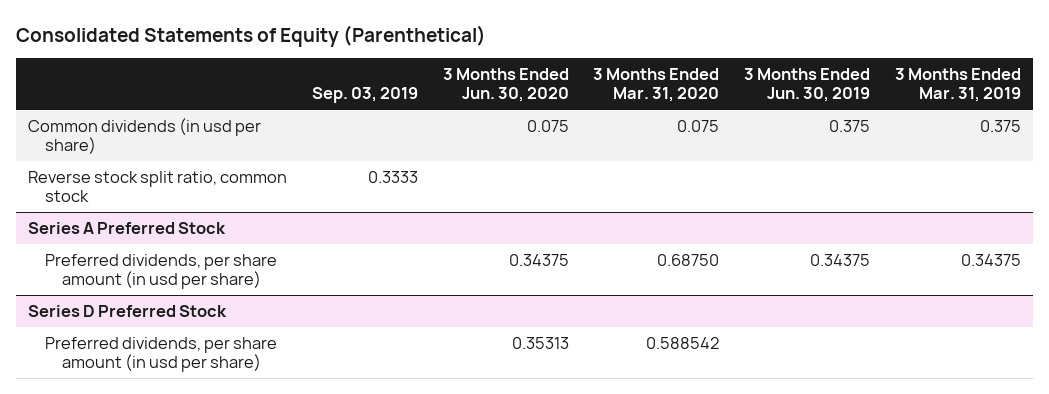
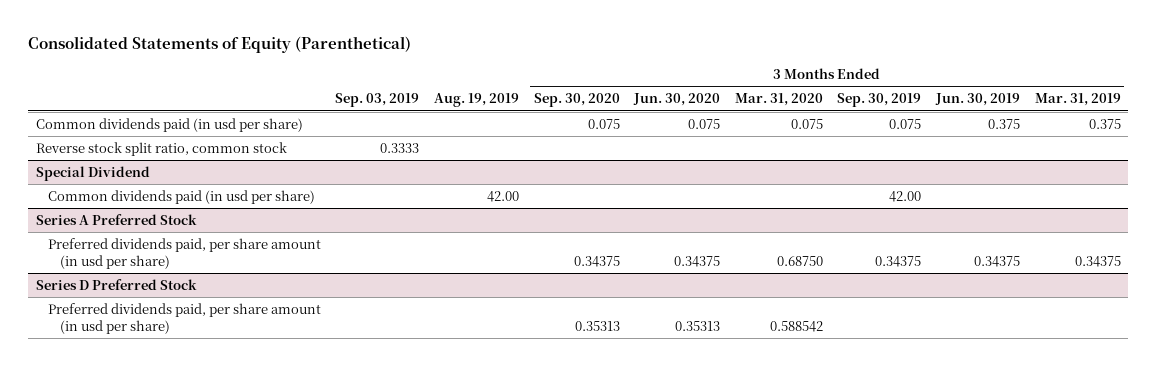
- | Sep. 03, 2019 | 3 Months Ended Jun. 30, 2020 | 3 Months Ended Mar. 31, 2020 | 3 Months Ended Jun. 30, 2019 | 3 Months Ended Mar. 31, 2019
+ | Sep. 03, 2019 | Aug. 19, 2019 | 3 Months Ended Sep. 30, 2020 | 3 Months Ended Jun. 30, 2020 | 3 Months Ended Mar. 31, 2020 | 3 Months Ended Sep. 30, 2019 | 3 Months Ended Jun. 30, 2019 | 3 Months Ended Mar. 31, 2019
- Common dividends (in usd per share) | | 0.075 | 0.075 | 0.375 | 0.375
+ Common dividends paid (in usd per share) | | | 0.075 | 0.075 | 0.075 | 0.075 | 0.375 | 0.375
+ Special Dividend
+ Common dividends paid (in usd per share) | | 42.00 | | | | 42.00 | |
@ Series A Preferred Stock
- Preferred dividends, per share amount (in usd per share) | | 0.34375 | 0.68750 | 0.34375 | 0.34375
+ Preferred dividends paid, per share amount (in usd per share) | | | 0.34375 | 0.34375 | 0.68750 | 0.34375 | 0.34375 | 0.34375
@ Series D Preferred Stock
- Preferred dividends, per share amount (in usd per share) | | 0.35313 | 0.588542 | |
+ Preferred dividends paid, per share amount (in usd per share) | | | 0.35313 | 0.35313 | 0.588542 | | |

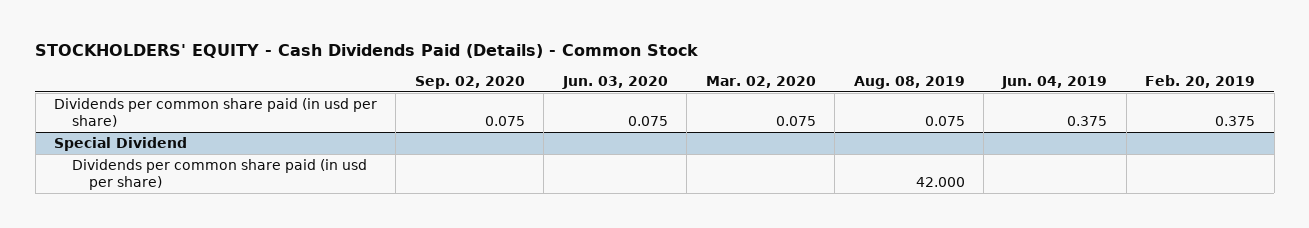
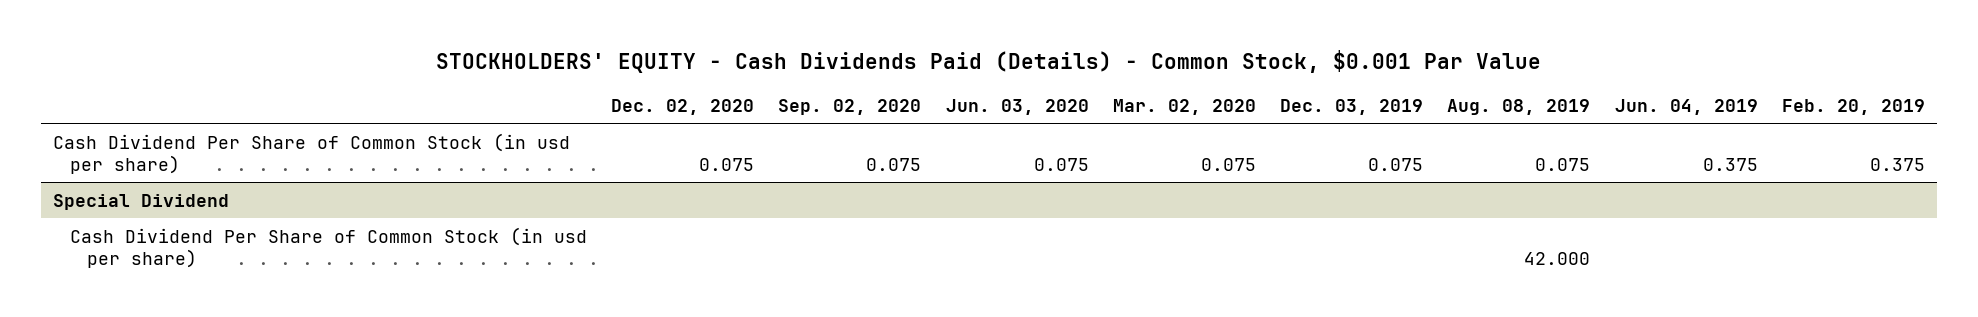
- STOCKHOLDERS' EQUITY - Cash Dividends Paid (Details) - Common Stock
+ STOCKHOLDERS' EQUITY - Cash Dividends Paid (Details) - Common Stock, $0.001 Par Value
- | Sep. 02, 2020 | Jun. 03, 2020 | Mar. 02, 2020 | Aug. 08, 2019 | Jun. 04, 2019 | Feb. 20, 2019
+ | Dec. 02, 2020 | Sep. 02, 2020 | Jun. 03, 2020 | Mar. 02, 2020 | Dec. 03, 2019 | Aug. 08, 2019 | Jun. 04, 2019 | Feb. 20, 2019
- Dividends per common share paid (in usd per share) | 0.075 | 0.075 | 0.075 | 0.075 | 0.375 | 0.375
+ Cash Dividend Per Share of Common Stock (in usd per share) | 0.075 | 0.075 | 0.075 | 0.075 | 0.075 | 0.075 | 0.375 | 0.375
@ Special Dividend
- Dividends per common share paid (in usd per share) | | | | 42.000 | |
+ Cash Dividend Per Share of Common Stock (in usd per share) | | | | | | 42.000 | |

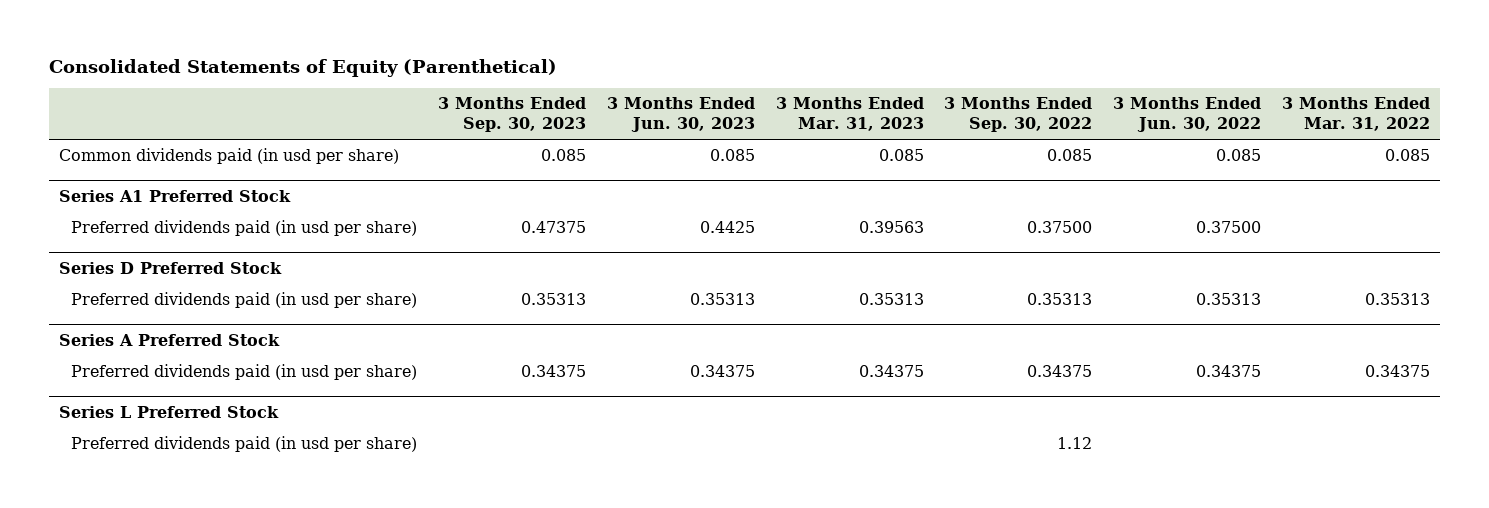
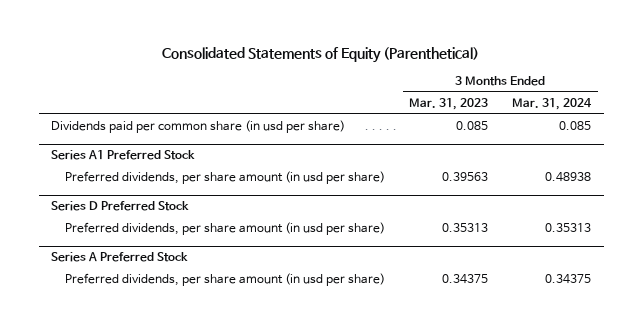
- | 3 Months Ended Sep. 30, 2023 | 3 Months Ended Jun. 30, 2023 | 3 Months Ended Mar. 31, 2023 | 3 Months Ended Sep. 30, 2022 | 3 Months Ended Jun. 30, 2022 | 3 Months Ended Mar. 31, 2022
+ | 3 Months Ended Mar. 31, 2023 | 3 Months Ended Mar. 31, 2024
- Common dividends paid (in usd per share) | 0.085 | 0.085 | 0.085 | 0.085 | 0.085 | 0.085
+ Dividends paid per common share (in usd per share) | 0.085 | 0.085
@ Series A1 Preferred Stock
- Preferred dividends paid (in usd per share) | 0.47375 | 0.4425 | 0.39563 | 0.37500 | 0.37500 |
+ Preferred dividends, per share amount (in usd per share) | 0.39563 | 0.48938
@ Series D Preferred Stock
- Preferred dividends paid (in usd per share) | 0.35313 | 0.35313 | 0.35313 | 0.35313 | 0.35313 | 0.35313
+ Preferred dividends, per share amount (in usd per share) | 0.35313 | 0.35313
@ Series A Preferred Stock
- Preferred dividends paid (in usd per share) | 0.34375 | 0.34375 | 0.34375 | 0.34375 | 0.34375 | 0.34375
- Series L Preferred Stock
- Preferred dividends paid (in usd per share) | | | | 1.12 | |
@ Series A Preferred Stock
+ Preferred dividends, per share amount (in usd per share) | 0.34375 | 0.34375

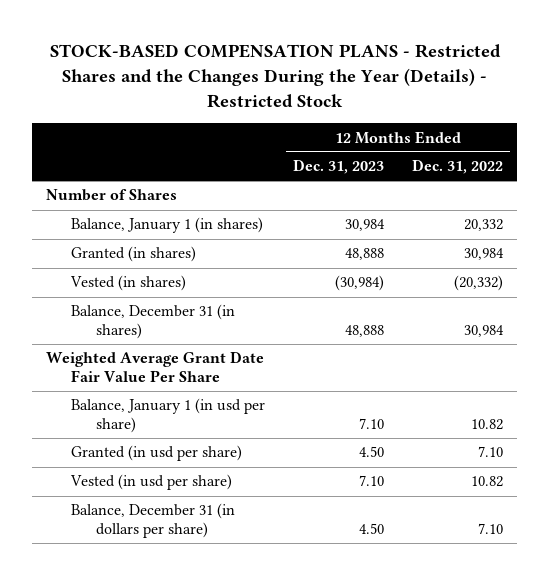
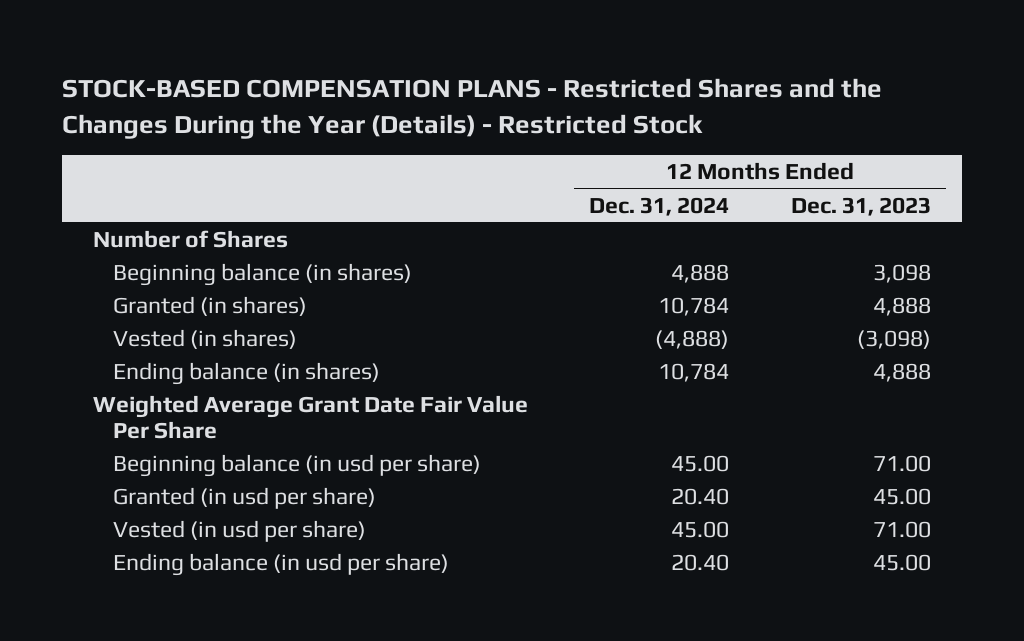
- | 12 Months Ended Dec. 31, 2023 | 12 Months Ended Dec. 31, 2022
+ | 12 Months Ended Dec. 31, 2024 | 12 Months Ended Dec. 31, 2023
- Balance, January 1 (in shares) | 30,984 | 20,332
- Granted (in shares) | 48,888 | 30,984
- Vested (in shares) | (30,984) | (20,332)
- Balance, December 31 (in shares) | 48,888 | 30,984
+ Beginning balance (in shares) | 4,888 | 3,098
+ Granted (in shares) | 10,784 | 4,888
+ Vested (in shares) | (4,888) | (3,098)
+ Ending balance (in shares) | 10,784 | 4,888
- Balance, January 1 (in usd per share) | 7.10 | 10.82
- Granted (in usd per share) | 4.50 | 7.10
- Vested (in usd per share) | 7.10 | 10.82
- Balance, December 31 (in dollars per share) | 4.50 | 7.10
+ Beginning balance (in usd per share) | 45.00 | 71.00
+ Granted (in usd per share) | 20.40 | 45.00
+ Vested (in usd per share) | 45.00 | 71.00
+ Ending balance (in usd per share) | 20.40 | 45.00

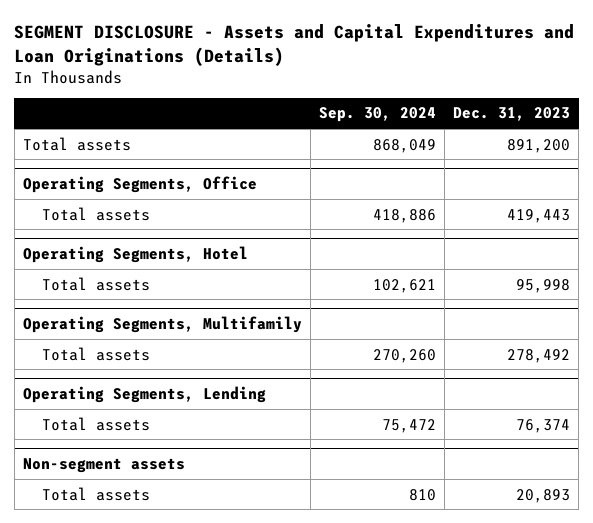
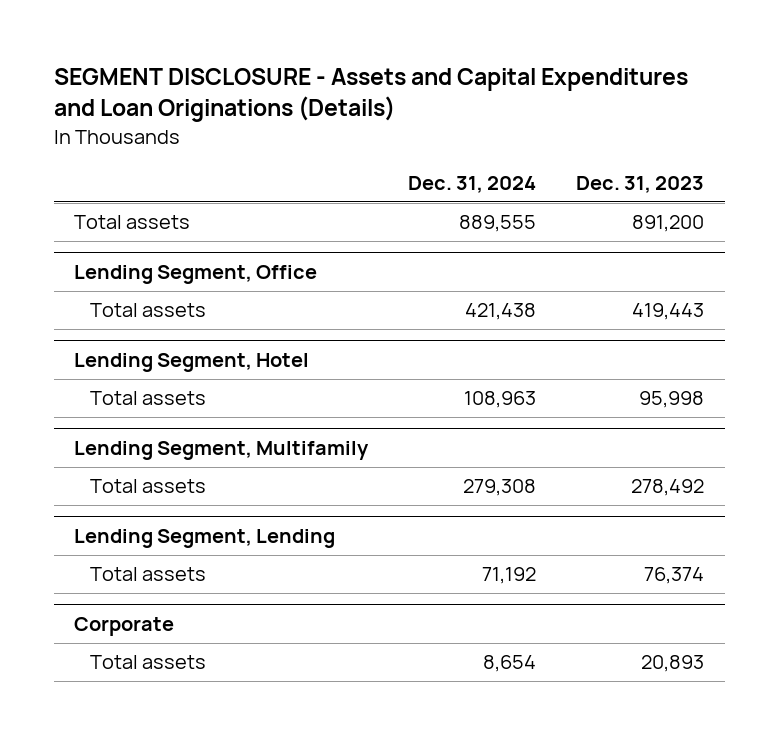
- | Sep. 30, 2024 | Dec. 31, 2023
+ | Dec. 31, 2024 | Dec. 31, 2023
- Operating Segments, Office
+ Lending Segment, Office
- Operating Segments, Hotel
+ Lending Segment, Hotel
- Operating Segments, Multifamily
+ Lending Segment, Multifamily
- Operating Segments, Lending
+ Lending Segment, Lending
- Non-segment assets
+ Corporate

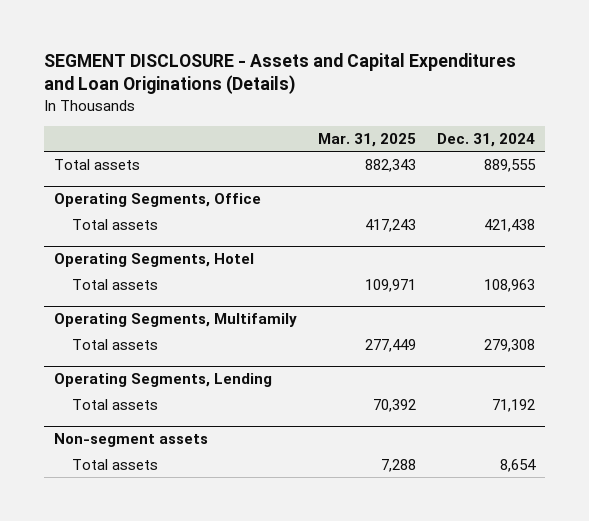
- | Dec. 31, 2024 | Dec. 31, 2023
+ | Mar. 31, 2025 | Dec. 31, 2024
- Lending Segment, Office
+ Operating Segments, Office
- Lending Segment, Hotel
+ Operating Segments, Hotel
- Lending Segment, Multifamily
+ Operating Segments, Multifamily
- Lending Segment, Lending
+ Operating Segments, Lending
- Corporate
+ Non-segment assets

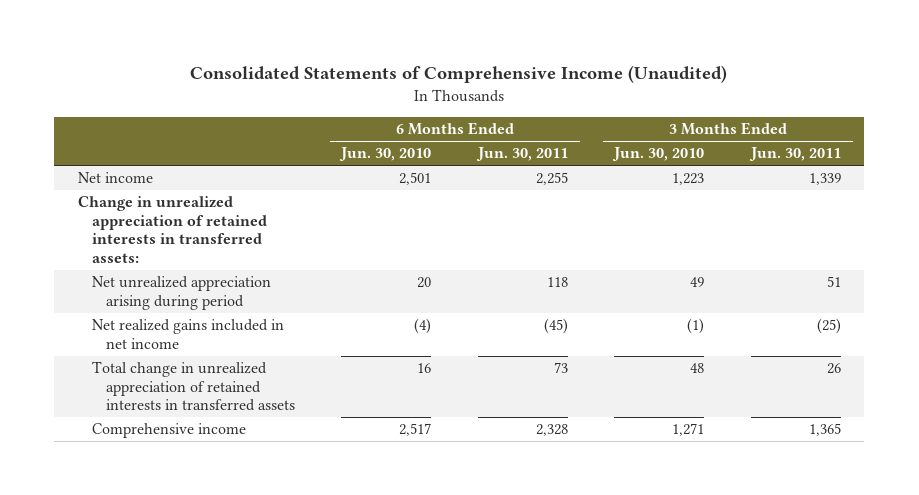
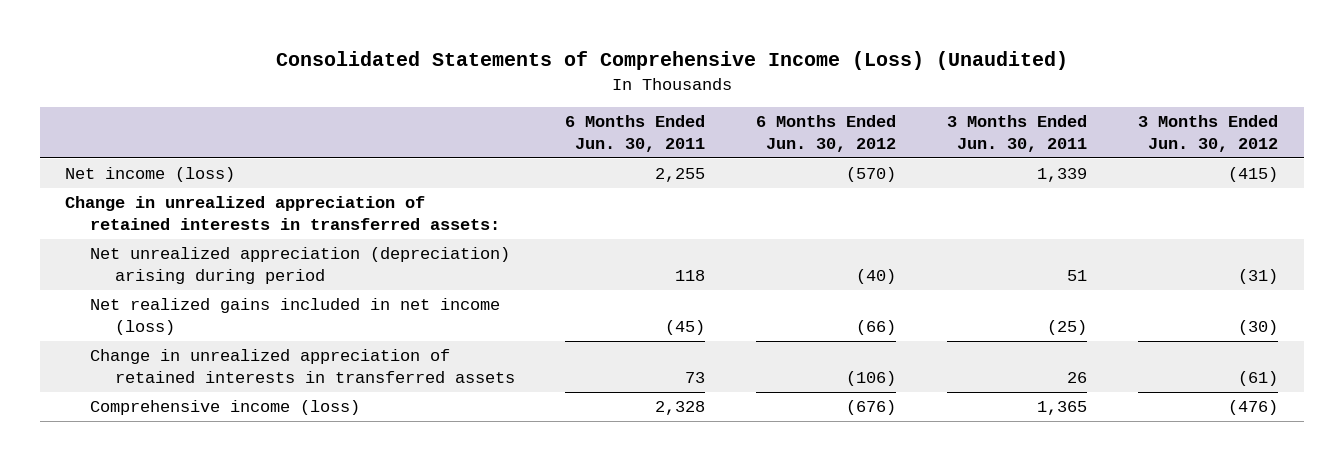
- Consolidated Statements of Comprehensive Income (Unaudited)
+ Consolidated Statements of Comprehensive Income (Loss) (Unaudited)
- | 6 Months Ended Jun. 30, 2010 | 6 Months Ended Jun. 30, 2011 | 3 Months Ended Jun. 30, 2010 | 3 Months Ended Jun. 30, 2011
+ | 6 Months Ended Jun. 30, 2011 | 6 Months Ended Jun. 30, 2012 | 3 Months Ended Jun. 30, 2011 | 3 Months Ended Jun. 30, 2012
- Net income | 2,501 | 2,255 | 1,223 | 1,339
+ Net income (loss) | 2,255 | (570) | 1,339 | (415)
- Net unrealized appreciation arising during period | 20 | 118 | 49 | 51
- Net realized gains included in net income | (4) | (45) | (1) | (25)
- Total change in unrealized appreciation of retained interests in transferred assets | 16 | 73 | 48 | 26
- Comprehensive income | 2,517 | 2,328 | 1,271 | 1,365
+ Net unrealized appreciation (depreciation) arising during period | 118 | (40) | 51 | (31)
+ Net realized gains included in net income (loss) | (45) | (66) | (25) | (30)
+ Change in unrealized appreciation of retained interests in transferred assets | 73 | (106) | 26 | (61)
+ Comprehensive income (loss) | 2,328 | (676) | 1,365 | (476)

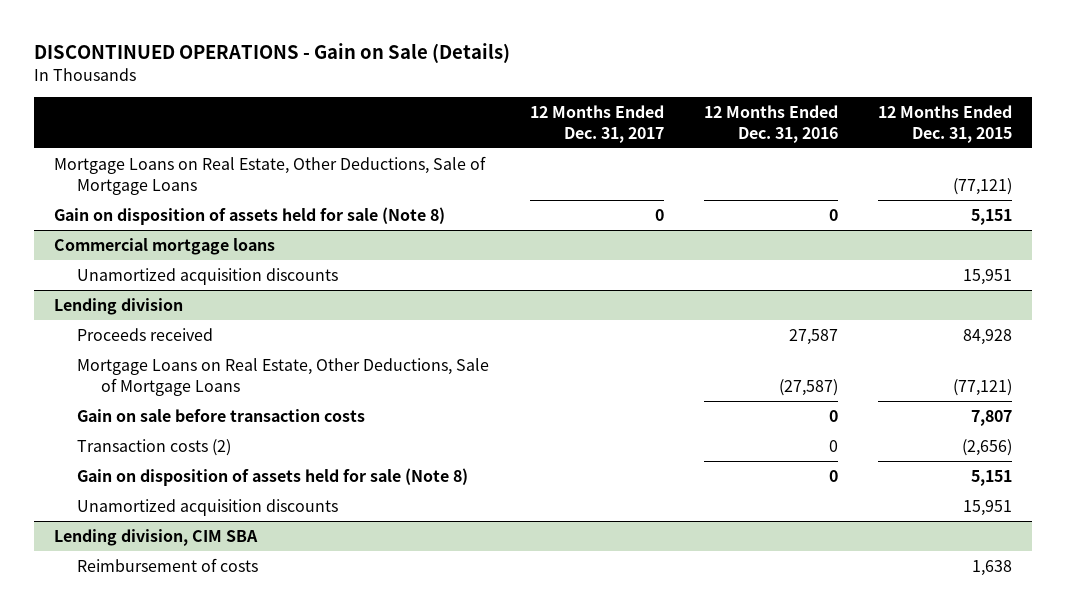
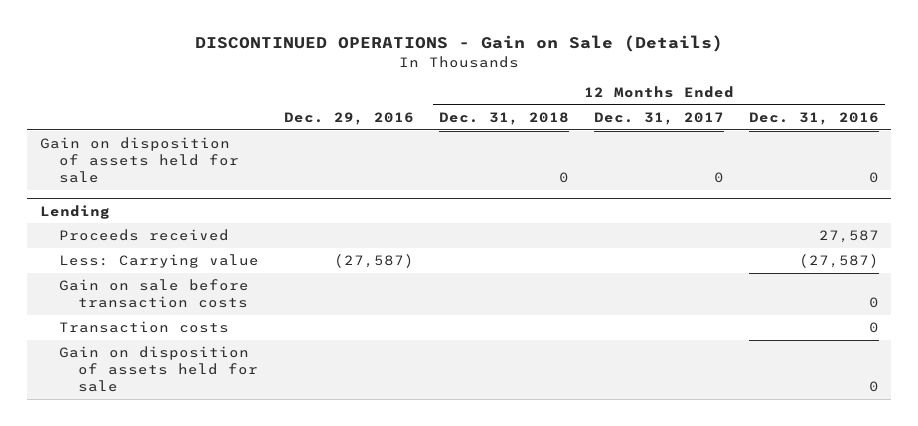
- | 12 Months Ended Dec. 31, 2017 | 12 Months Ended Dec. 31, 2016 | 12 Months Ended Dec. 31, 2015
+ | Dec. 29, 2016 | 12 Months Ended Dec. 31, 2018 | 12 Months Ended Dec. 31, 2017 | 12 Months Ended Dec. 31, 2016
- Mortgage Loans on Real Estate, Other Deductions, Sale of Mortgage Loans | | | (77,121)
- Gain on disposition of assets held for sale (Note 8) | 0 | 0 | 5,151
- Commercial mortgage loans
- Unamortized acquisition discounts | | | 15,951
- Lending division
+ Gain on disposition of assets held for sale | | 0 | 0 | 0
+ Lending
- Mortgage Loans on Real Estate, Other Deductions, Sale of Mortgage Loans | | (27,587) | (77,121)
+ Less: Carrying value | (27,587) | | | (27,587)
- Transaction costs (2) | | 0 | (2,656)
- Gain on disposition of assets held for sale (Note 8) | | 0 | 5,151
- Unamortized acquisition discounts | | | 15,951
- Lending division, CIM SBA
- Reimbursement of costs | | | 1,638
+ Transaction costs | | | | 0
+ Gain on disposition of assets held for sale | | | | 0

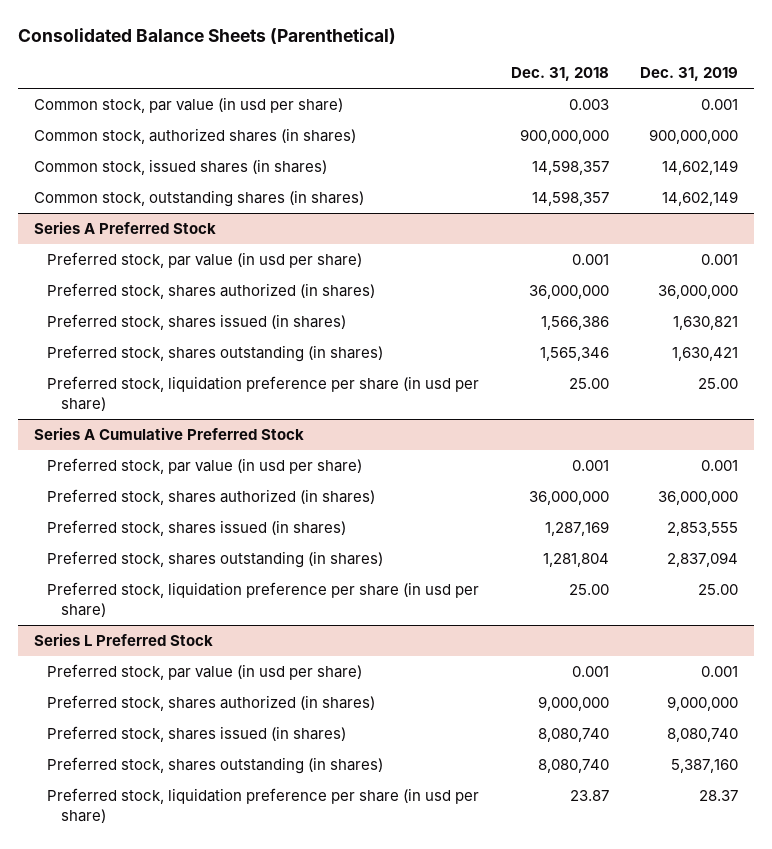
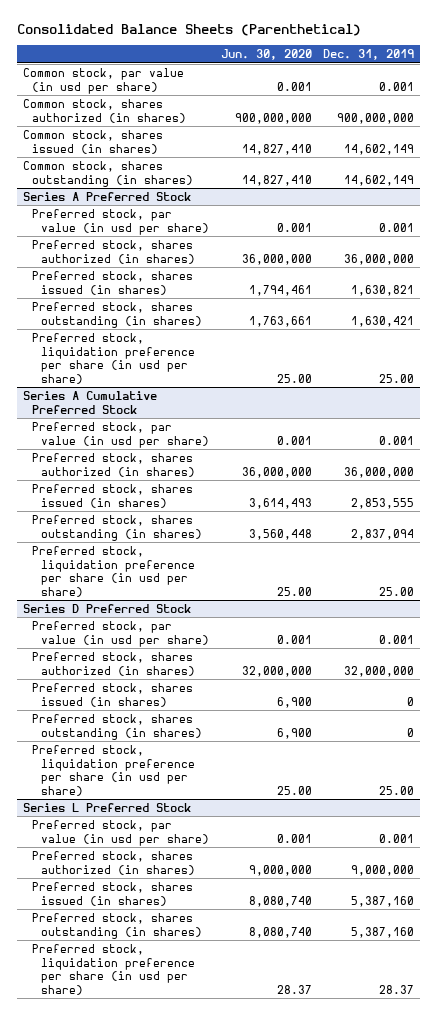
- | Dec. 31, 2018 | Dec. 31, 2019
+ | Jun. 30, 2020 | Dec. 31, 2019
- Common stock, authorized shares (in shares) | 900,000,000 | 900,000,000
- Common stock, issued shares (in shares) | 14,598,357 | 14,602,149
- Common stock, outstanding shares (in shares) | 14,598,357 | 14,602,149
+ Common stock, shares authorized (in shares) | 900,000,000 | 900,000,000
+ Common stock, shares issued (in shares) | 14,827,410 | 14,602,149
+ Common stock, shares outstanding (in shares) | 14,827,410 | 14,602,149
+ Series D Preferred Stock
+ Preferred stock, par value (in usd per share) | 0.001 | 0.001
+ Preferred stock, shares authorized (in shares) | 32,000,000 | 32,000,000
+ Preferred stock, shares issued (in shares) | 6,900 | 0
+ Preferred stock, shares outstanding (in shares) | 6,900 | 0
+ Preferred stock, liquidation preference per share (in usd per share) | 25.00 | 25.00
@ Series L Preferred Stock
- Preferred stock, shares issued (in shares) | 8,080,740 | 8,080,740
+ Preferred stock, shares issued (in shares) | 8,080,740 | 5,387,160

